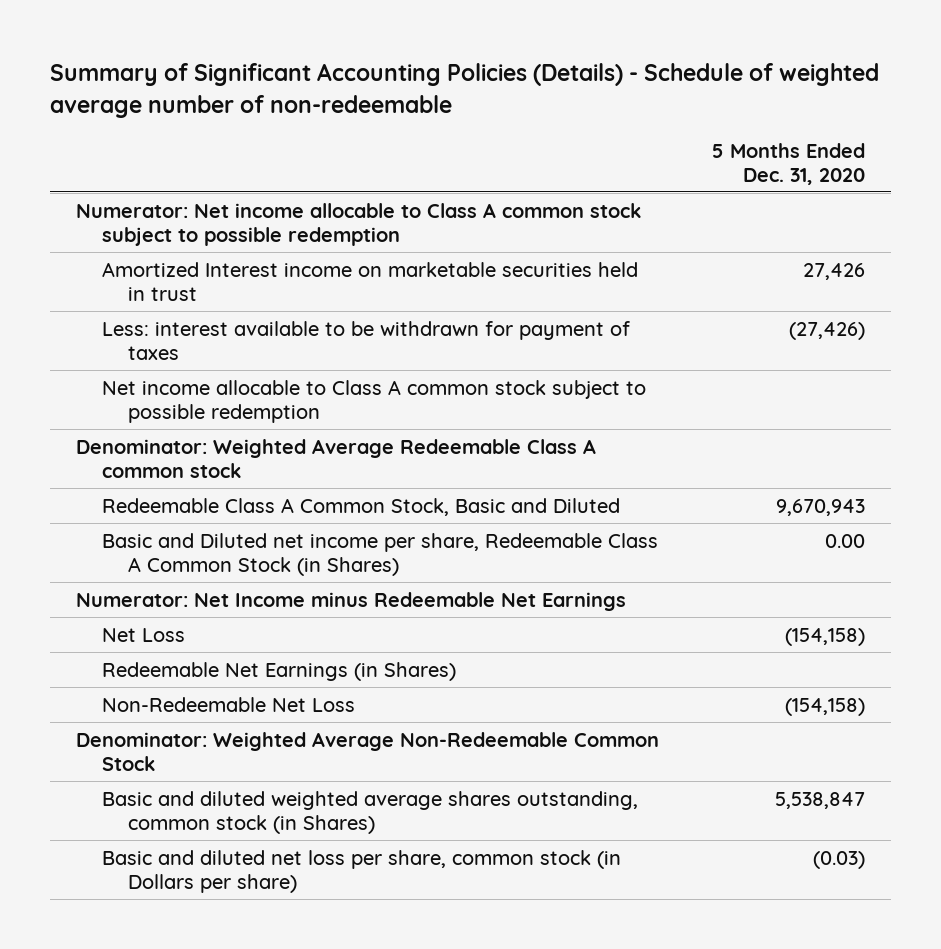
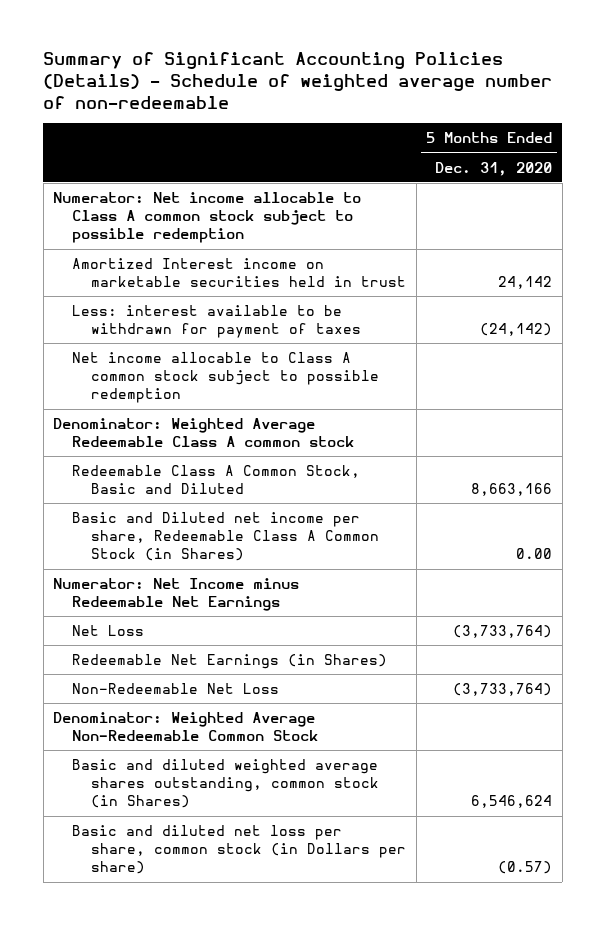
- Amortized Interest income on marketable securities held in trust | 27,426
- Less: interest available to be withdrawn for payment of taxes | (27,426)
+ Amortized Interest income on marketable securities held in trust | 24,142
+ Less: interest available to be withdrawn for payment of taxes | (24,142)
- Redeemable Class A Common Stock, Basic and Diluted | 9,670,943
+ Redeemable Class A Common Stock, Basic and Diluted | 8,663,166
- Net Loss | (154,158)
+ Net Loss | (3,733,764)
- Non-Redeemable Net Loss | (154,158)
+ Non-Redeemable Net Loss | (3,733,764)
- Basic and diluted weighted average shares outstanding, common stock (in Shares) | 5,538,847
- Basic and diluted net loss per share, common stock (in Dollars per share) | (0.03)
+ Basic and diluted weighted average shares outstanding, common stock (in Shares) | 6,546,624
+ Basic and diluted net loss per share, common stock (in Dollars per share) | (0.57)

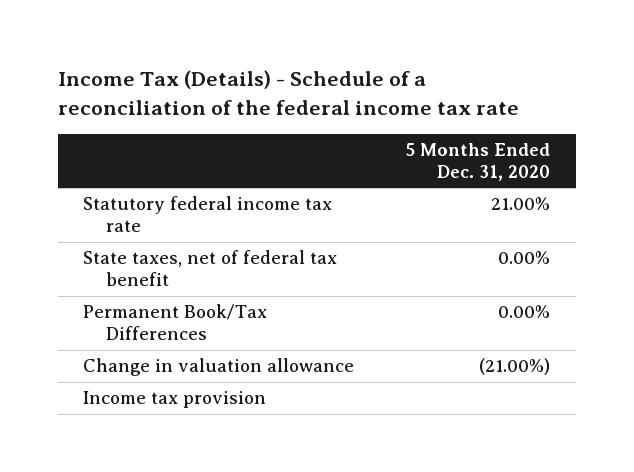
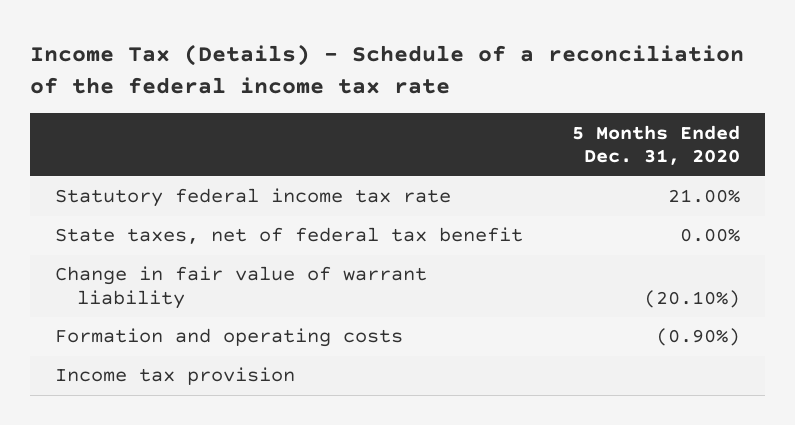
- Permanent Book/Tax Differences | 0.00%
- Change in valuation allowance | (21.00%)
+ Change in fair value of warrant liability | (20.10%)
+ Formation and operating costs | (0.90%)

